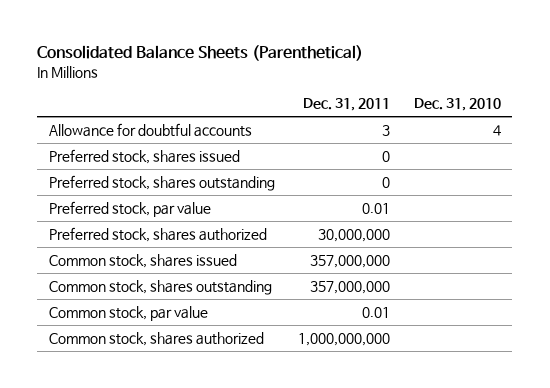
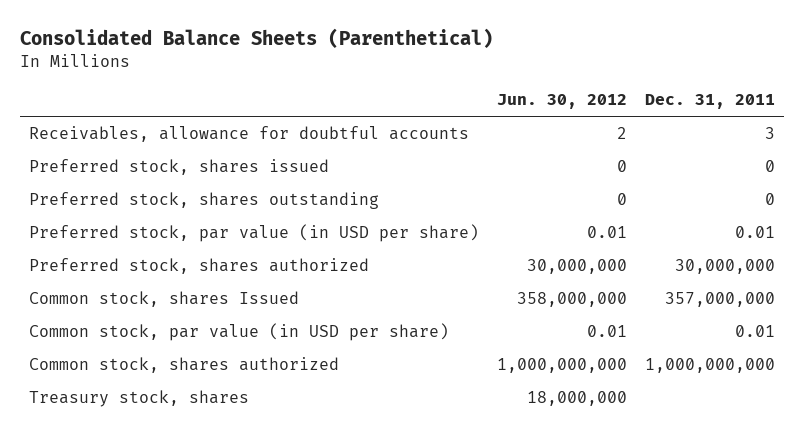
- | Dec. 31, 2011 | Dec. 31, 2010
+ | Jun. 30, 2012 | Dec. 31, 2011
- Allowance for doubtful accounts | 3 | 4
+ Receivables, allowance for doubtful accounts | 2 | 3
- Preferred stock, par value | 0.01 |
+ Preferred stock, par value (in USD per share) | 0.01 | 0.01
- Common stock, shares issued | 357,000,000 |
- Common stock, shares outstanding | 357,000,000 |
- Common stock, par value | 0.01 |
+ Common stock, shares Issued | 358,000,000 | 357,000,000
+ Common stock, par value (in USD per share) | 0.01 | 0.01
+ Treasury stock, shares | 18,000,000 |

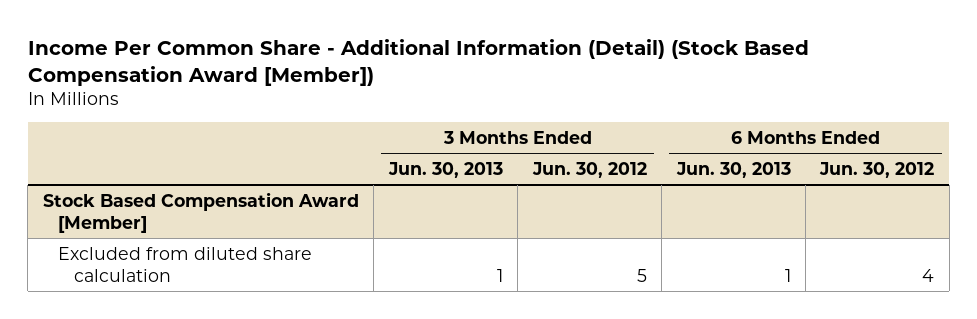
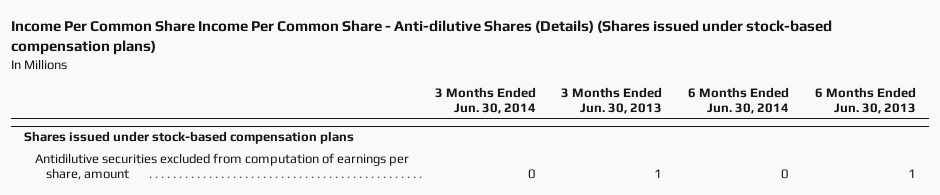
- Income Per Common Share - Additional Information (Detail) (Stock Based Compensation Award [Member])
+ Income Per Common Share Income Per Common Share - Anti-dilutive Shares (Details) (Shares issued under stock-based compensation plans)
- | 3 Months Ended Jun. 30, 2013 | 3 Months Ended Jun. 30, 2012 | 6 Months Ended Jun. 30, 2013 | 6 Months Ended Jun. 30, 2012
+ | 3 Months Ended Jun. 30, 2014 | 3 Months Ended Jun. 30, 2013 | 6 Months Ended Jun. 30, 2014 | 6 Months Ended Jun. 30, 2013
- Stock Based Compensation Award [Member]
- Excluded from diluted share calculation | 1 | 5 | 1 | 4
+ Shares issued under stock-based compensation plans
+ Antidilutive securities excluded from computation of earnings per share, amount | 0 | 1 | 0 | 1

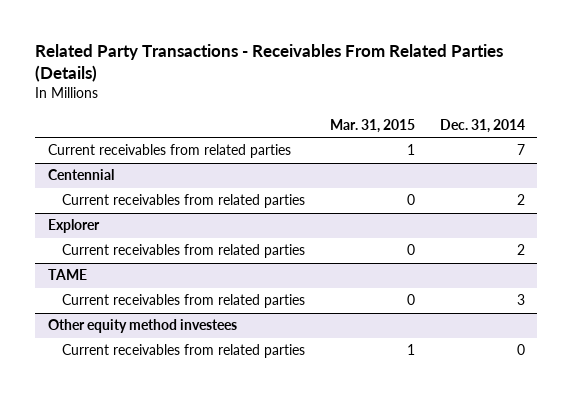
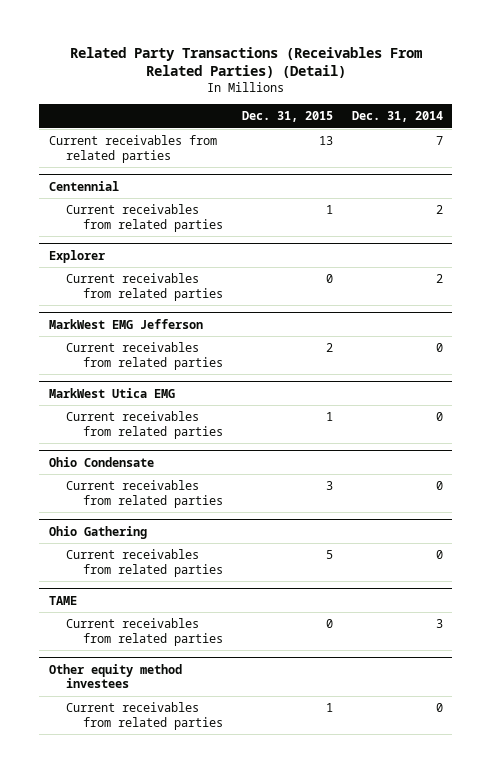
- Related Party Transactions - Receivables From Related Parties (Details)
+ Related Party Transactions (Receivables From Related Parties) (Detail)
- | Mar. 31, 2015 | Dec. 31, 2014
+ | Dec. 31, 2015 | Dec. 31, 2014
+ MarkWest EMG Jefferson
+ Current receivables from related parties | 2 | 0
+ MarkWest Utica EMG
+ Current receivables from related parties | 1 | 0
+ Ohio Condensate
+ Current receivables from related parties | 3 | 0
+ Ohio Gathering
+ Current receivables from related parties | 5 | 0

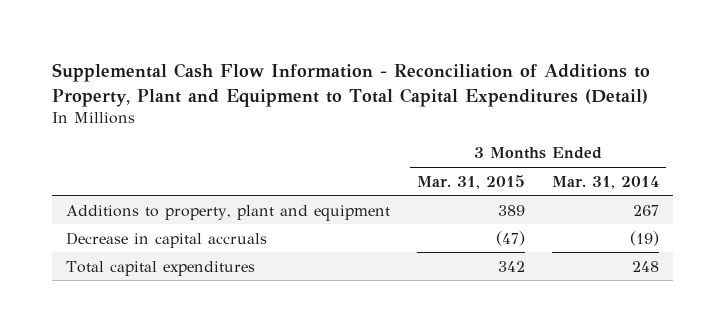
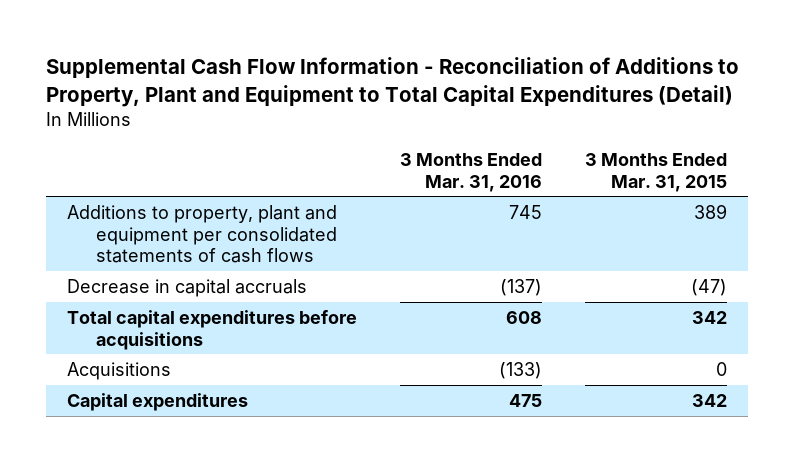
- | 3 Months Ended Mar. 31, 2015 | 3 Months Ended Mar. 31, 2014
+ | 3 Months Ended Mar. 31, 2016 | 3 Months Ended Mar. 31, 2015
- Additions to property, plant and equipment | 389 | 267
+ Additions to property, plant and equipment per consolidated statements of cash flows | 745 | 389
- Total capital expenditures | 342 | 248
+ Total capital expenditures before acquisitions | 608 | 342
+ Acquisitions | (133) | 0
+ Capital expenditures | 475 | 342

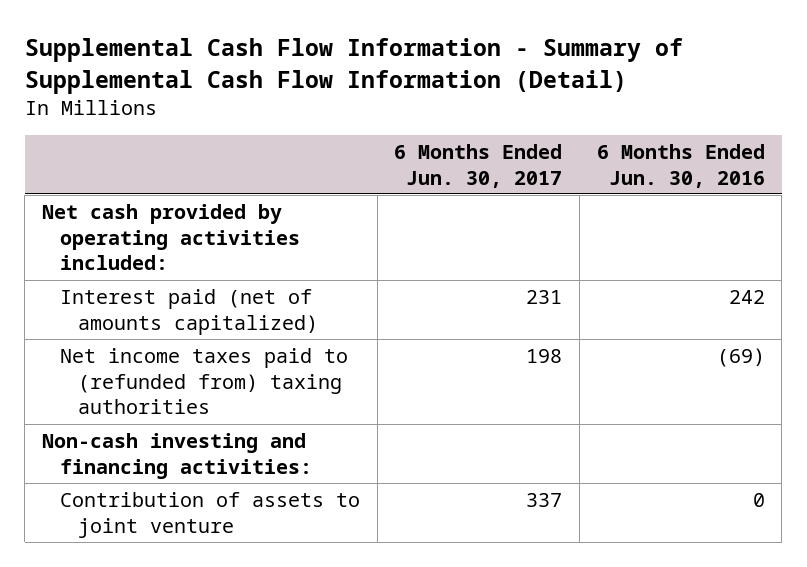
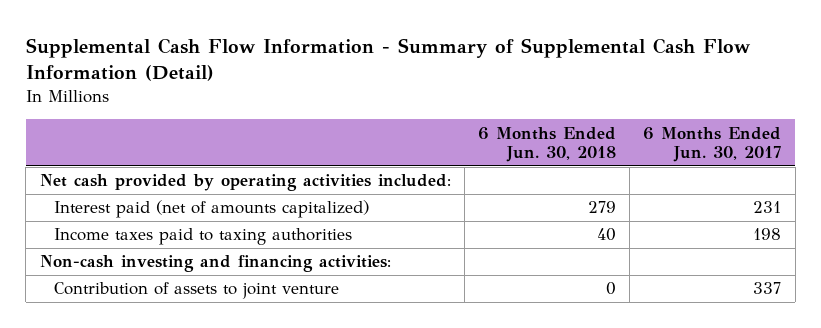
- | 6 Months Ended Jun. 30, 2017 | 6 Months Ended Jun. 30, 2016
+ | 6 Months Ended Jun. 30, 2018 | 6 Months Ended Jun. 30, 2017
- Net income taxes paid to (refunded from) taxing authorities | 198 | (69)
+ Income taxes paid to taxing authorities | 40 | 198

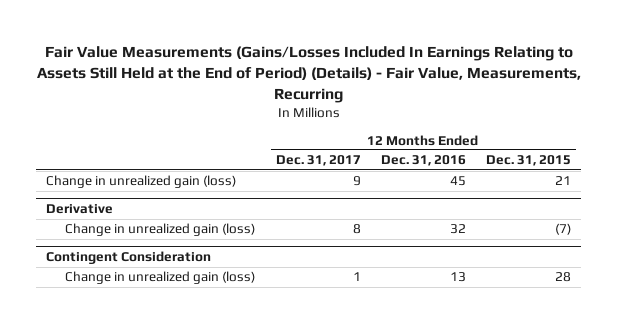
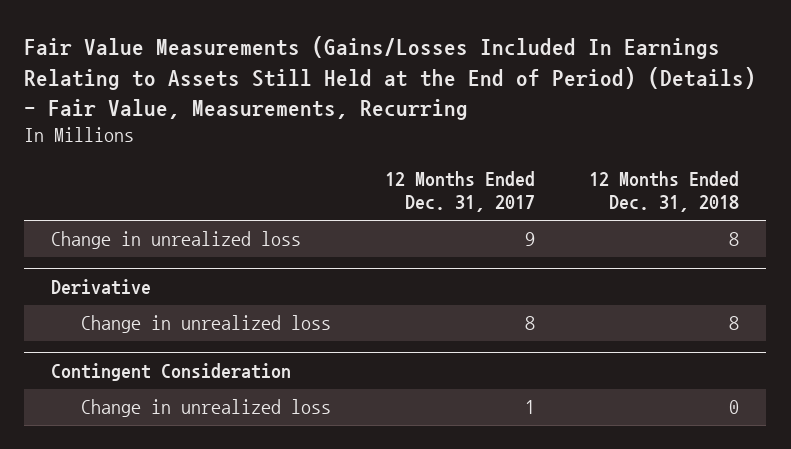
- | 12 Months Ended Dec. 31, 2017 | 12 Months Ended Dec. 31, 2016 | 12 Months Ended Dec. 31, 2015
+ | 12 Months Ended Dec. 31, 2017 | 12 Months Ended Dec. 31, 2018
- Change in unrealized gain (loss) | 9 | 45 | 21
+ Change in unrealized loss | 9 | 8
@ Derivative
- Change in unrealized gain (loss) | 8 | 32 | (7)
+ Change in unrealized loss | 8 | 8
@ Contingent Consideration
- Change in unrealized gain (loss) | 1 | 13 | 28
+ Change in unrealized loss | 1 | 0

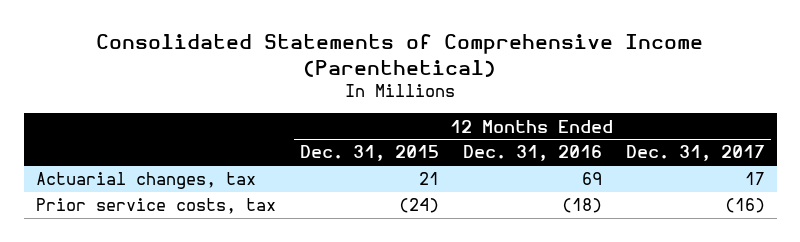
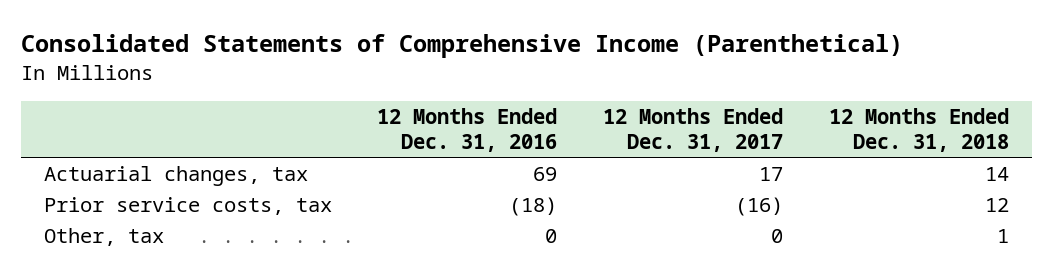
- | 12 Months Ended Dec. 31, 2015 | 12 Months Ended Dec. 31, 2016 | 12 Months Ended Dec. 31, 2017
+ | 12 Months Ended Dec. 31, 2016 | 12 Months Ended Dec. 31, 2017 | 12 Months Ended Dec. 31, 2018
+ Other, tax | 0 | 0 | 1

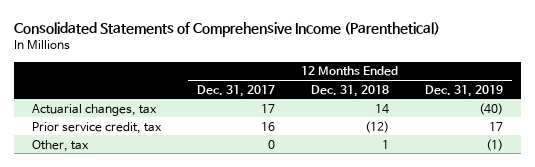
- | 12 Months Ended Dec. 31, 2016 | 12 Months Ended Dec. 31, 2017 | 12 Months Ended Dec. 31, 2018
+ | 12 Months Ended Dec. 31, 2017 | 12 Months Ended Dec. 31, 2018 | 12 Months Ended Dec. 31, 2019
- Prior service costs, tax | (18) | (16) | 12
+ Prior service credit, tax | 16 | (12) | 17

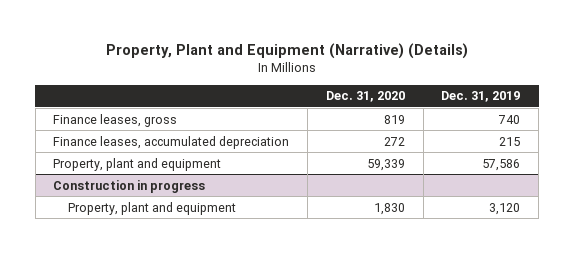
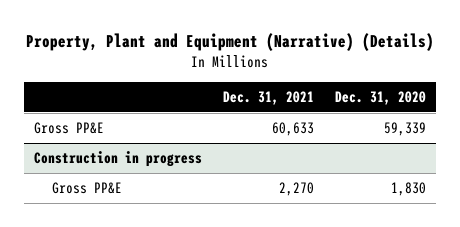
- | Dec. 31, 2020 | Dec. 31, 2019
+ | Dec. 31, 2021 | Dec. 31, 2020
- Finance leases, gross | 819 | 740
- Finance leases, accumulated depreciation | 272 | 215
- Property, plant and equipment | 59,339 | 57,586
+ Gross PP&E | 60,633 | 59,339
@ Construction in progress
- Property, plant and equipment | 1,830 | 3,120
+ Gross PP&E | 2,270 | 1,830

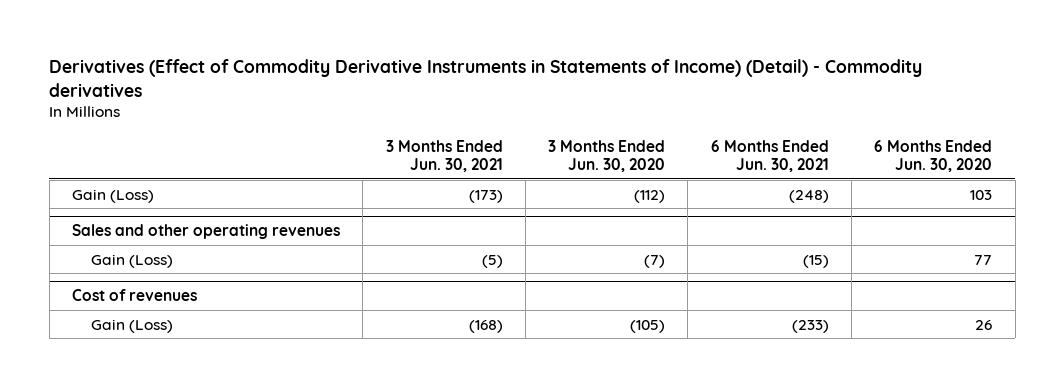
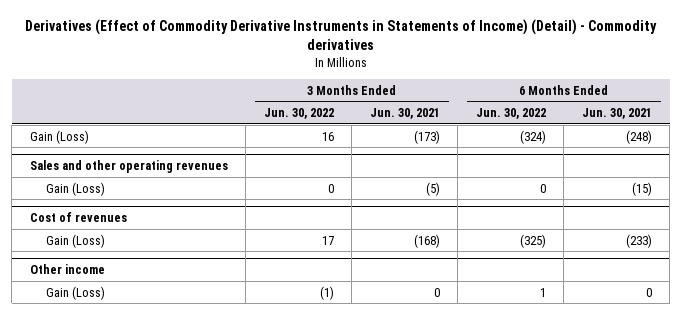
- | 3 Months Ended Jun. 30, 2021 | 3 Months Ended Jun. 30, 2020 | 6 Months Ended Jun. 30, 2021 | 6 Months Ended Jun. 30, 2020
+ | 3 Months Ended Jun. 30, 2022 | 3 Months Ended Jun. 30, 2021 | 6 Months Ended Jun. 30, 2022 | 6 Months Ended Jun. 30, 2021
+ Other income
+ Gain (Loss) | (1) | 0 | 1 | 0

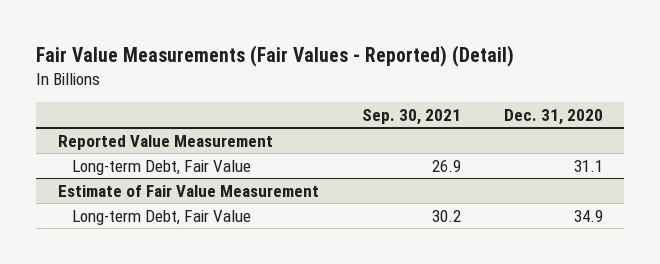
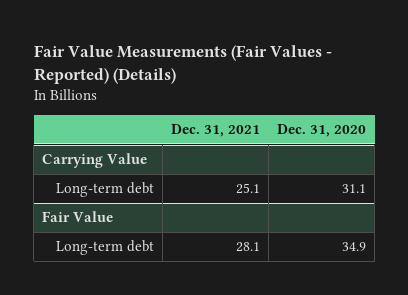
- Fair Value Measurements (Fair Values - Reported) (Detail)
+ Fair Value Measurements (Fair Values - Reported) (Details)
- | Sep. 30, 2021 | Dec. 31, 2020
+ | Dec. 31, 2021 | Dec. 31, 2020
- Reported Value Measurement
- Long-term Debt, Fair Value | 26.9 | 31.1
- Estimate of Fair Value Measurement
- Long-term Debt, Fair Value | 30.2 | 34.9
+ Carrying Value
+ Long-term debt | 25.1 | 31.1
+ Fair Value
+ Long-term debt | 28.1 | 34.9

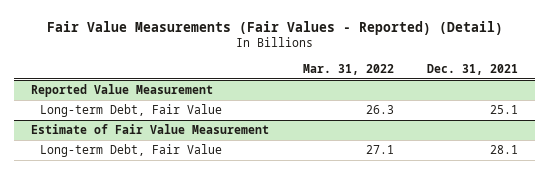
- Fair Value Measurements (Fair Values - Reported) (Details)
+ Fair Value Measurements (Fair Values - Reported) (Detail)
- | Dec. 31, 2021 | Dec. 31, 2020
+ | Mar. 31, 2022 | Dec. 31, 2021
- Carrying Value
- Long-term debt | 25.1 | 31.1
- Fair Value
- Long-term debt | 28.1 | 34.9
+ Reported Value Measurement
+ Long-term Debt, Fair Value | 26.3 | 25.1
+ Estimate of Fair Value Measurement
+ Long-term Debt, Fair Value | 27.1 | 28.1

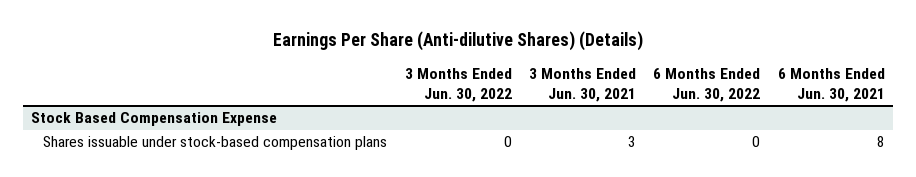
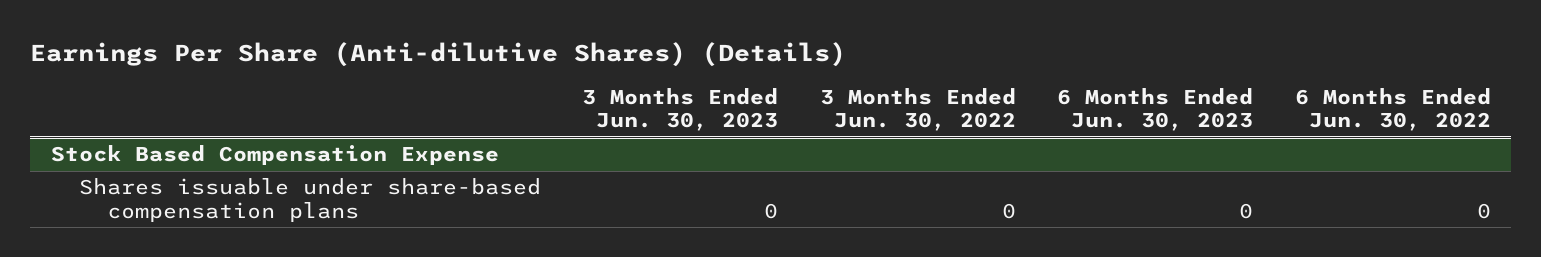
- | 3 Months Ended Jun. 30, 2022 | 3 Months Ended Jun. 30, 2021 | 6 Months Ended Jun. 30, 2022 | 6 Months Ended Jun. 30, 2021
+ | 3 Months Ended Jun. 30, 2023 | 3 Months Ended Jun. 30, 2022 | 6 Months Ended Jun. 30, 2023 | 6 Months Ended Jun. 30, 2022
@ Stock Based Compensation Expense
- Shares issuable under stock-based compensation plans | 0 | 3 | 0 | 8
+ Shares issuable under share-based compensation plans | 0 | 0 | 0 | 0

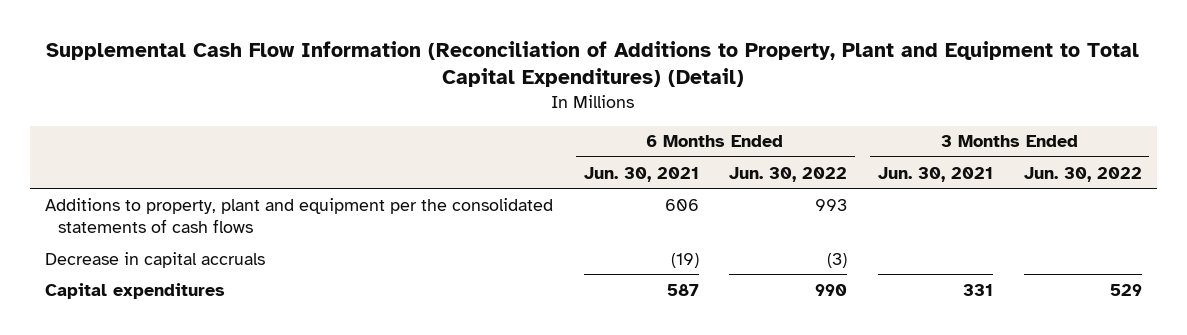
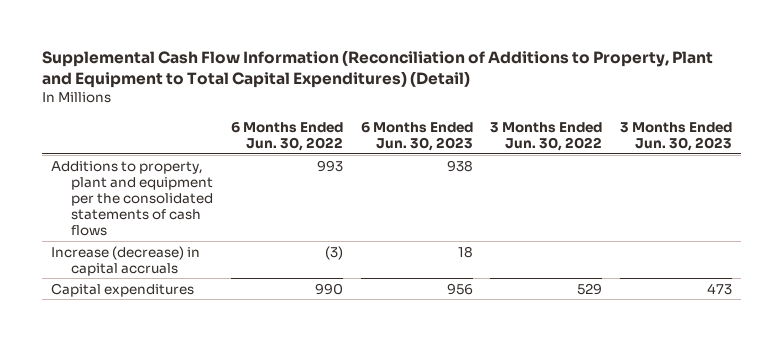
- | 6 Months Ended Jun. 30, 2021 | 6 Months Ended Jun. 30, 2022 | 3 Months Ended Jun. 30, 2021 | 3 Months Ended Jun. 30, 2022
+ | 6 Months Ended Jun. 30, 2022 | 6 Months Ended Jun. 30, 2023 | 3 Months Ended Jun. 30, 2022 | 3 Months Ended Jun. 30, 2023
- Decrease in capital accruals | (19) | (3) | |
+ Increase (decrease) in capital accruals | (3) | 18 | |

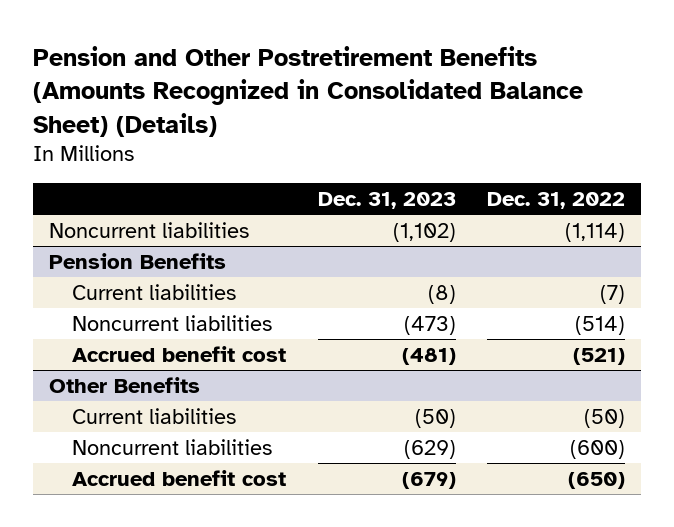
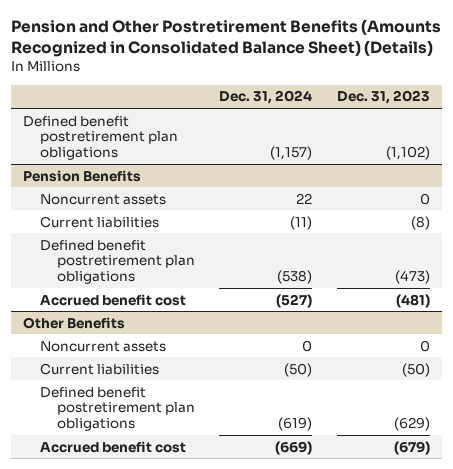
- | Dec. 31, 2023 | Dec. 31, 2022
+ | Dec. 31, 2024 | Dec. 31, 2023
- Noncurrent liabilities | (1,102) | (1,114)
+ Defined benefit postretirement plan obligations | (1,157) | (1,102)
@ Pension Benefits
+ Noncurrent assets | 22 | 0
- Noncurrent liabilities | (473) | (514)
+ Defined benefit postretirement plan obligations | (538) | (473)
@ Other Benefits
+ Noncurrent assets | 0 | 0
- Noncurrent liabilities | (629) | (600)
+ Defined benefit postretirement plan obligations | (619) | (629)

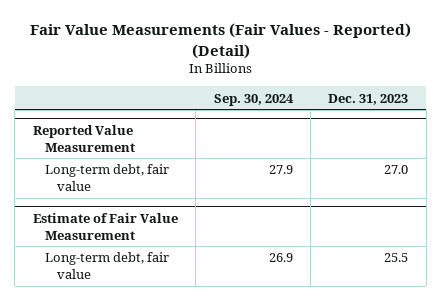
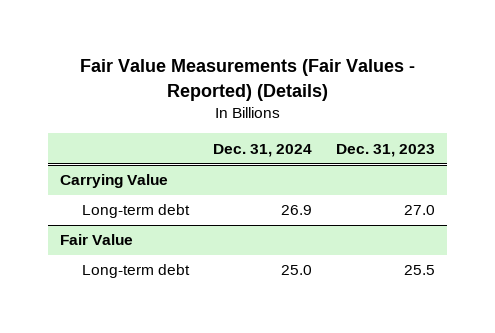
- Fair Value Measurements (Fair Values - Reported) (Detail)
+ Fair Value Measurements (Fair Values - Reported) (Details)
- | Sep. 30, 2024 | Dec. 31, 2023
+ | Dec. 31, 2024 | Dec. 31, 2023
- Reported Value Measurement
- Long-term debt, fair value | 27.9 | 27.0
- Estimate of Fair Value Measurement
- Long-term debt, fair value | 26.9 | 25.5
+ Carrying Value
+ Long-term debt | 26.9 | 27.0
+ Fair Value
+ Long-term debt | 25.0 | 25.5

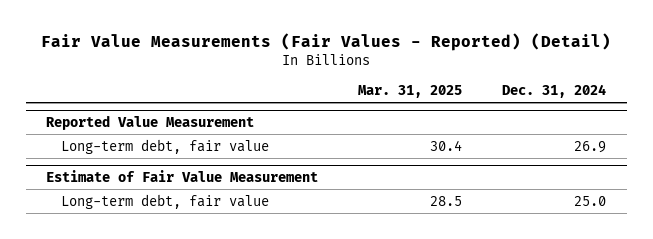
- Fair Value Measurements (Fair Values - Reported) (Details)
+ Fair Value Measurements (Fair Values - Reported) (Detail)
- | Dec. 31, 2024 | Dec. 31, 2023
+ | Mar. 31, 2025 | Dec. 31, 2024
- Carrying Value
- Long-term debt | 26.9 | 27.0
- Fair Value
- Long-term debt | 25.0 | 25.5
+ Reported Value Measurement
+ Long-term debt, fair value | 30.4 | 26.9
+ Estimate of Fair Value Measurement
+ Long-term debt, fair value | 28.5 | 25.0

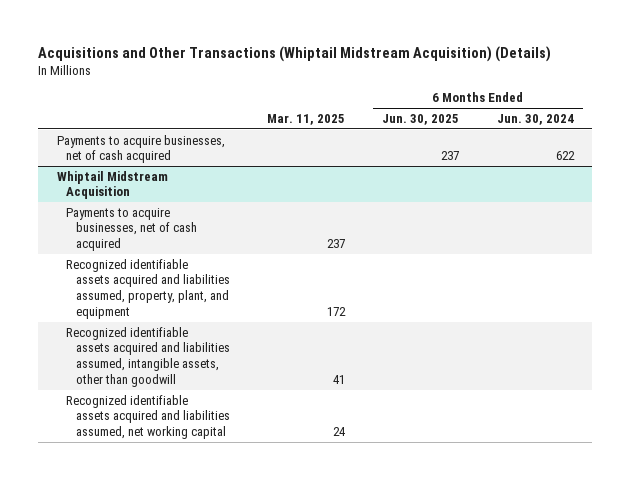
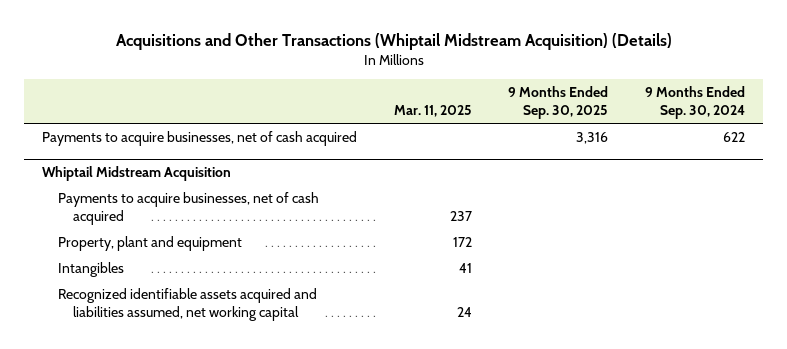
- | Mar. 11, 2025 | 6 Months Ended Jun. 30, 2025 | 6 Months Ended Jun. 30, 2024
+ | Mar. 11, 2025 | 9 Months Ended Sep. 30, 2025 | 9 Months Ended Sep. 30, 2024
@ Whiptail Midstream Acquisition
- Recognized identifiable assets acquired and liabilities assumed, property, plant, and equipment | 172 | |
- Recognized identifiable assets acquired and liabilities assumed, intangible assets, other than goodwill | 41 | |
+ Property, plant and equipment | 172 | |
+ Intangibles | 41 | |

